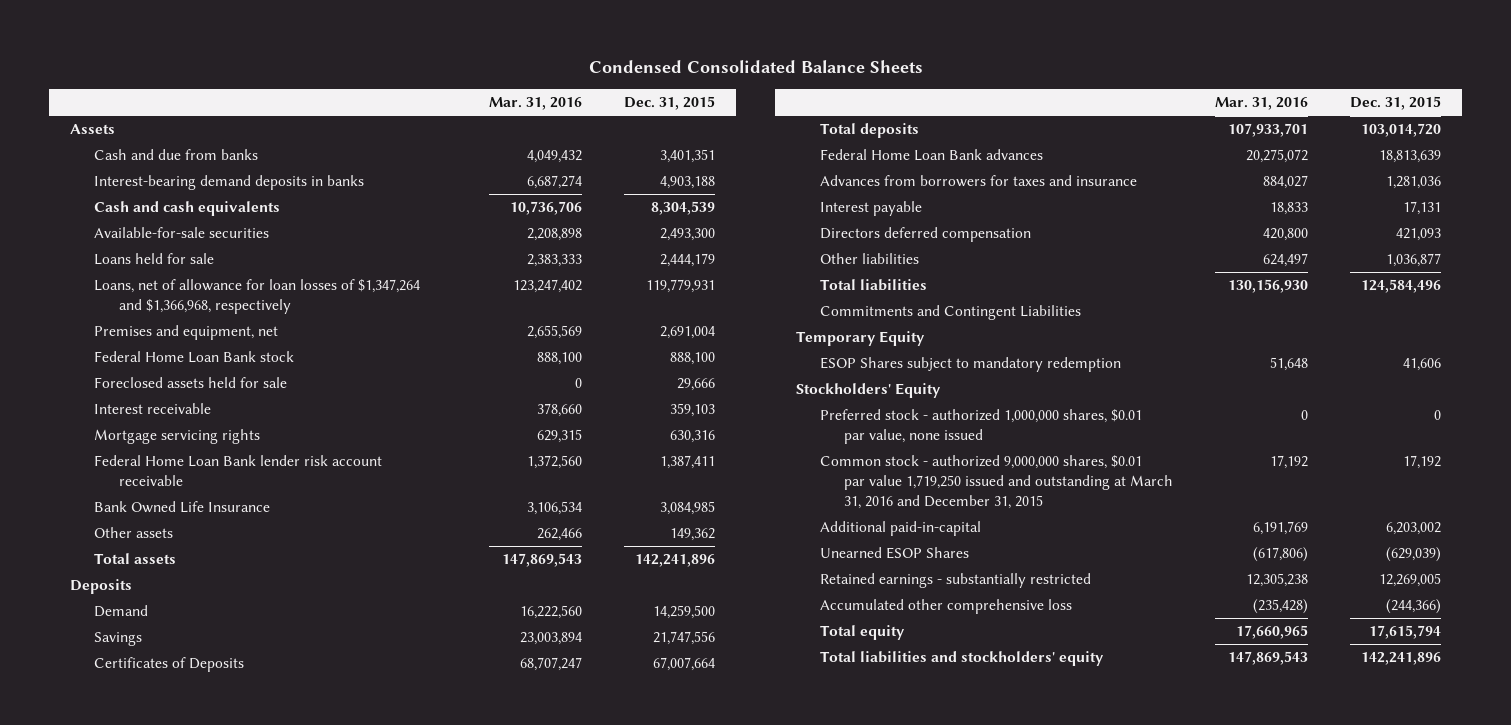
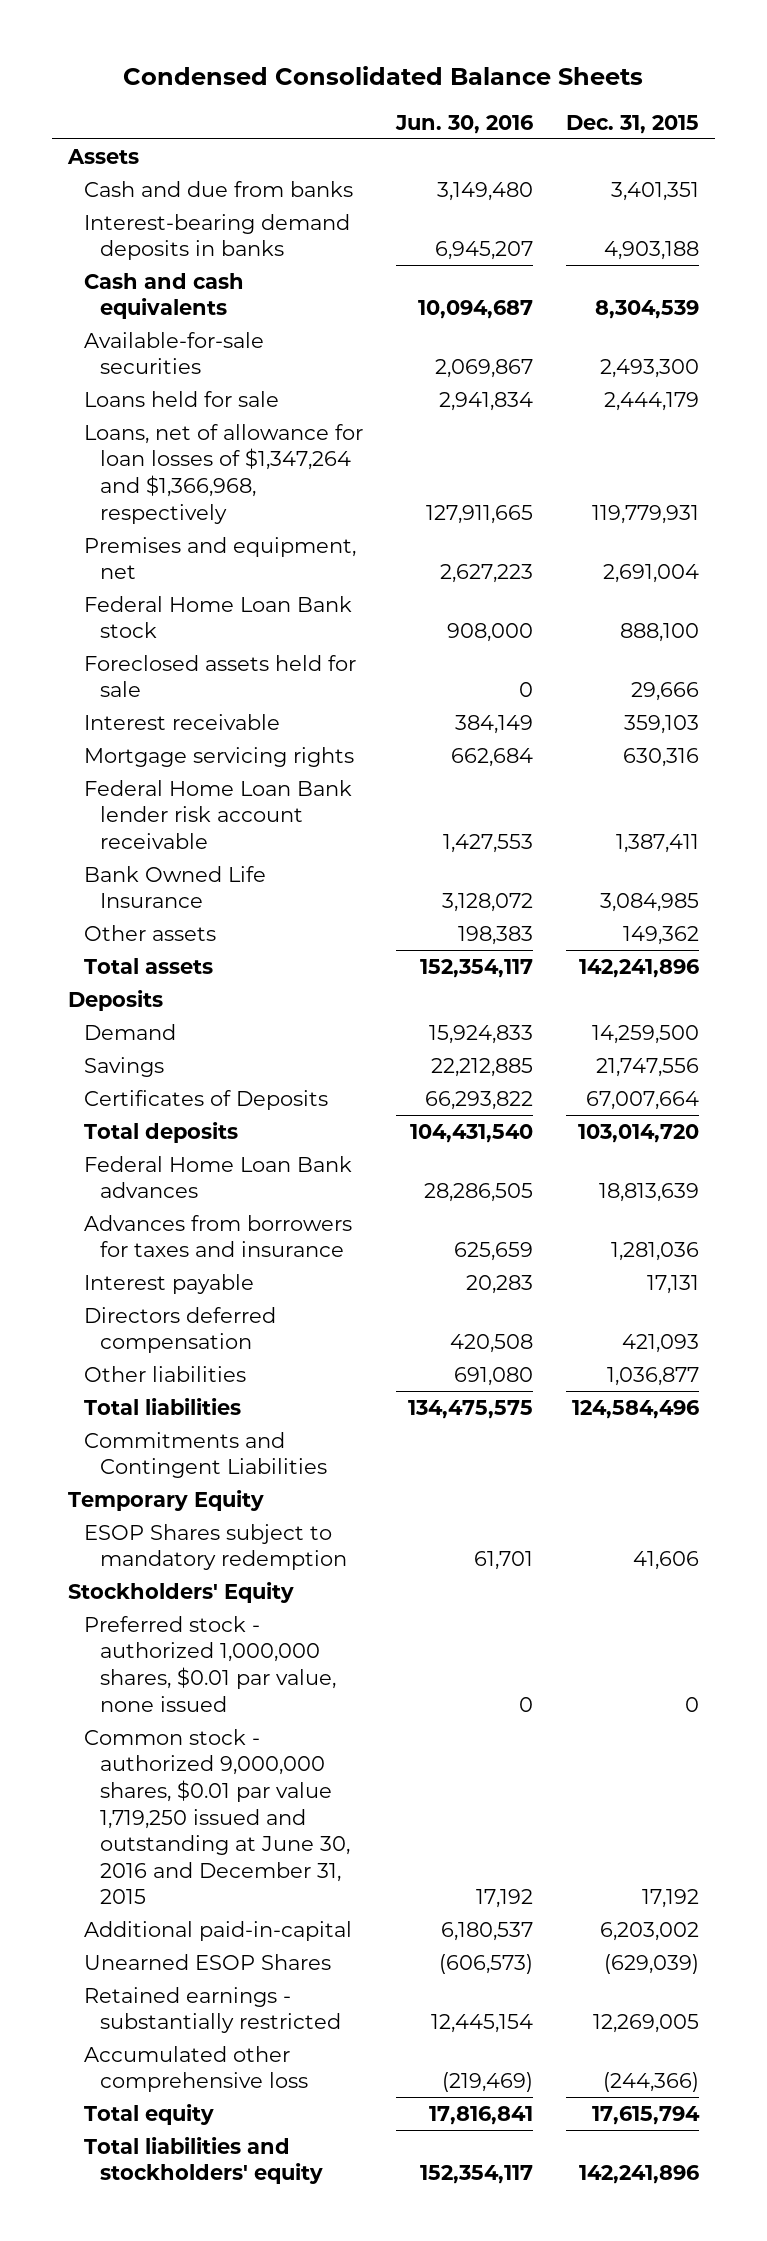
- | Mar. 31, 2016 | Dec. 31, 2015
+ | Jun. 30, 2016 | Dec. 31, 2015
- Common stock - authorized 9,000,000 shares, $0.01 par value 1,719,250 issued and outstanding at March 31, 2016 and December 31, 2015 | 17,192 | 17,192
+ Common stock - authorized 9,000,000 shares, $0.01 par value 1,719,250 issued and outstanding at June 30, 2016 and December 31, 2015 | 17,192 | 17,192

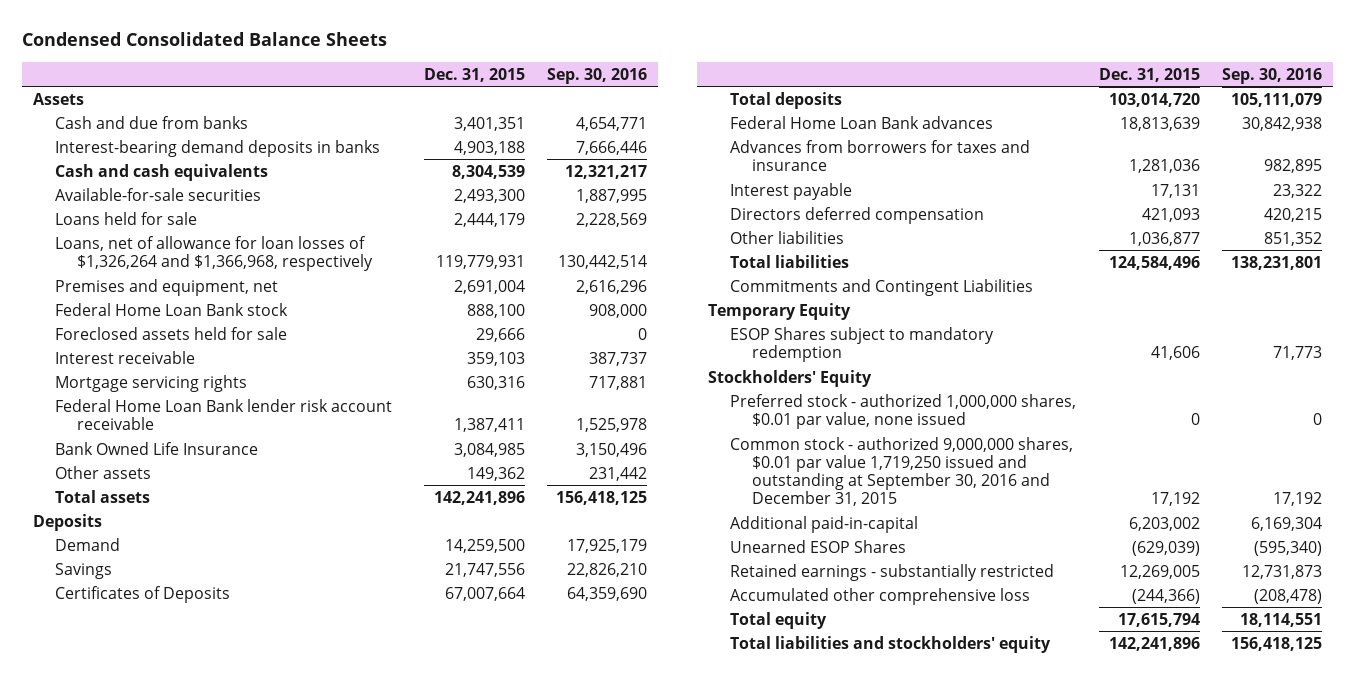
- | Jun. 30, 2016 | Dec. 31, 2015
+ | Dec. 31, 2015 | Sep. 30, 2016
- Loans, net of allowance for loan losses of $1,347,264 and $1,366,968, respectively | 127,911,665 | 119,779,931
+ Loans, net of allowance for loan losses of $1,326,264 and $1,366,968, respectively | 119,779,931 | 130,442,514
- Common stock - authorized 9,000,000 shares, $0.01 par value 1,719,250 issued and outstanding at June 30, 2016 and December 31, 2015 | 17,192 | 17,192
+ Common stock - authorized 9,000,000 shares, $0.01 par value 1,719,250 issued and outstanding at September 30, 2016 and December 31, 2015 | 17,192 | 17,192

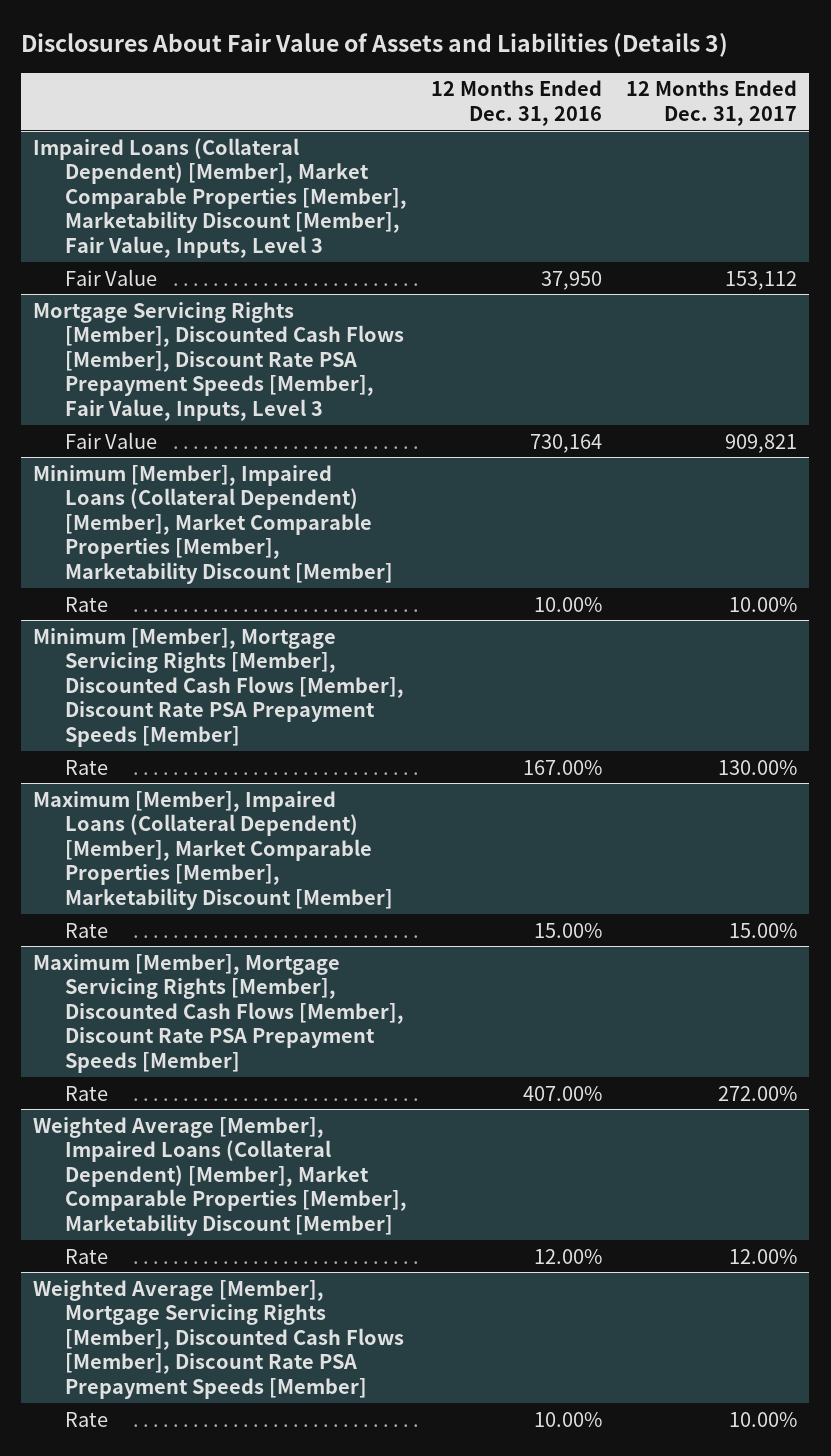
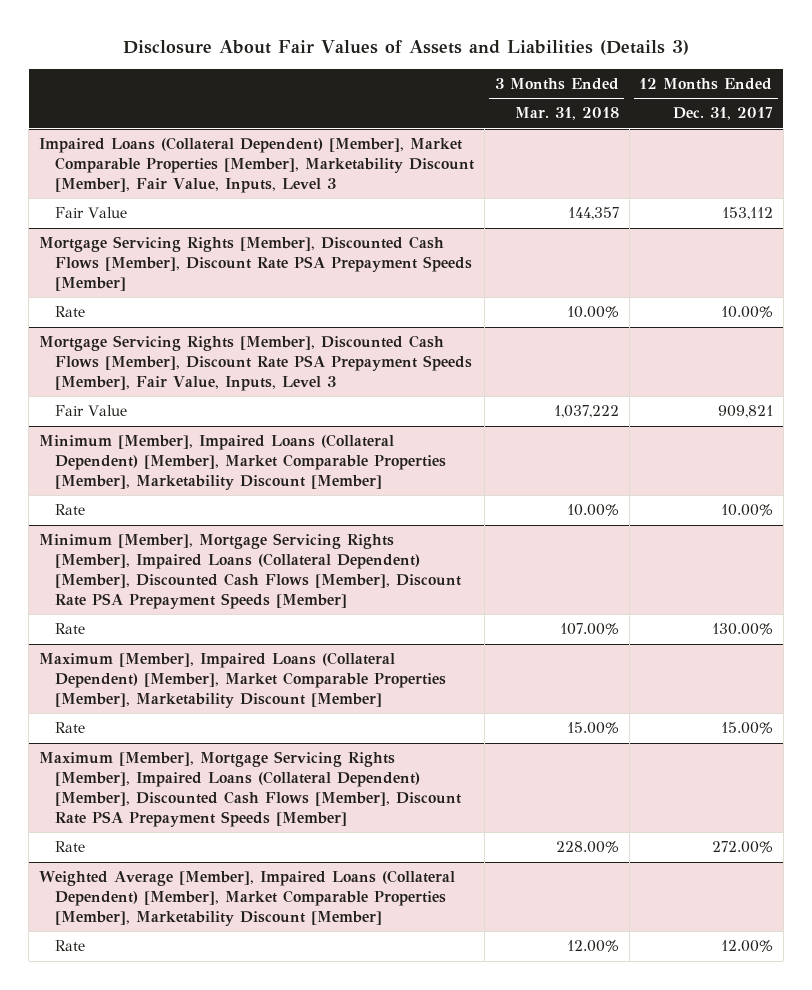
- Disclosures About Fair Value of Assets and Liabilities (Details 3)
+ Disclosure About Fair Values of Assets and Liabilities (Details 3)
- | 12 Months Ended Dec. 31, 2016 | 12 Months Ended Dec. 31, 2017
+ | 3 Months Ended Mar. 31, 2018 | 12 Months Ended Dec. 31, 2017
+ Mortgage Servicing Rights [Member], Discounted Cash Flows [Member], Discount Rate PSA Prepayment Speeds [Member]
+ Rate | 10.00% | 10.00%
- Minimum [Member], Mortgage Servicing Rights [Member], Discounted Cash Flows [Member], Discount Rate PSA Prepayment Speeds [Member]
+ Minimum [Member], Mortgage Servicing Rights [Member], Impaired Loans (Collateral Dependent) [Member], Discounted Cash Flows [Member], Discount Rate PSA Prepayment Speeds [Member]
- Maximum [Member], Mortgage Servicing Rights [Member], Discounted Cash Flows [Member], Discount Rate PSA Prepayment Speeds [Member]
+ Maximum [Member], Mortgage Servicing Rights [Member], Impaired Loans (Collateral Dependent) [Member], Discounted Cash Flows [Member], Discount Rate PSA Prepayment Speeds [Member]
- Weighted Average [Member], Mortgage Servicing Rights [Member], Discounted Cash Flows [Member], Discount Rate PSA Prepayment Speeds [Member]
- Rate | 10.00% | 10.00%

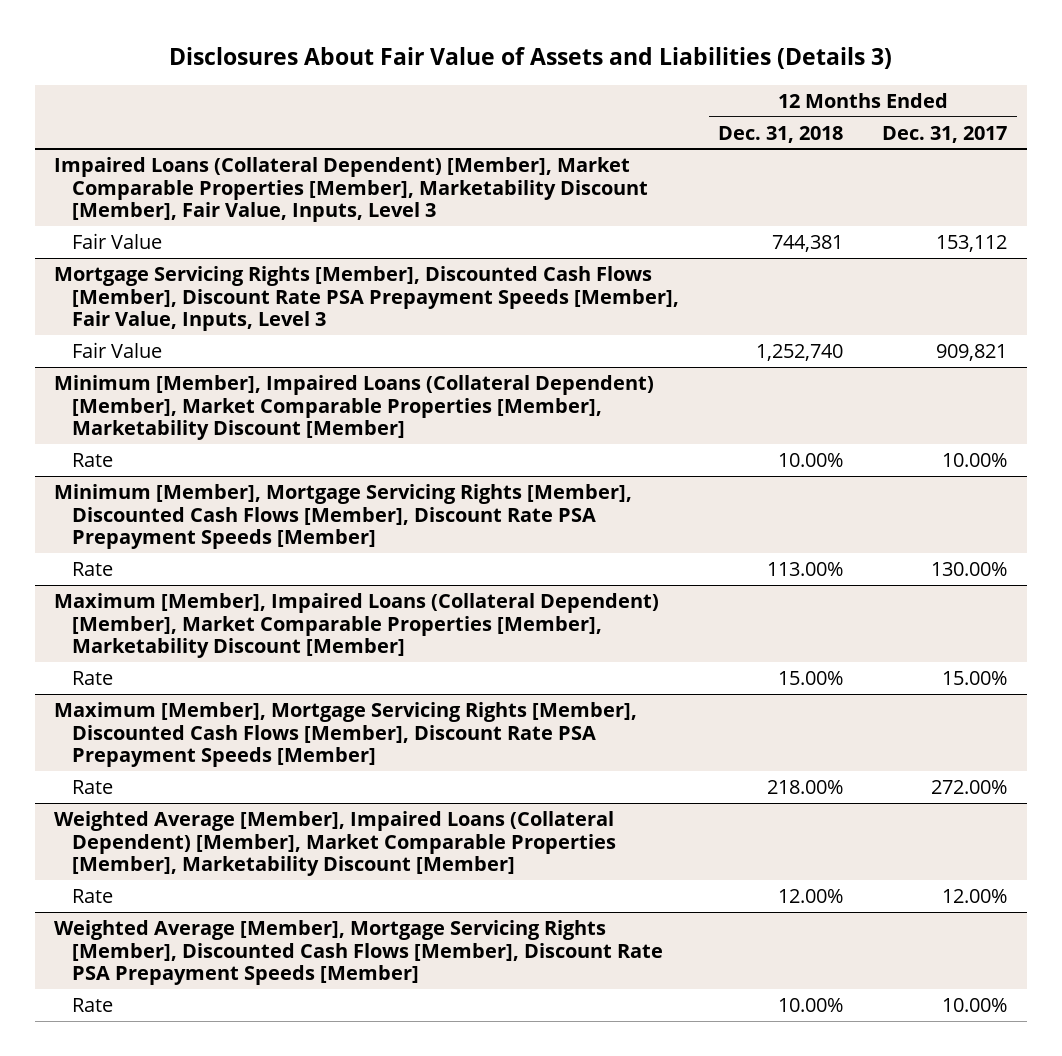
- Disclosure About Fair Values of Assets and Liabilities (Details 3)
+ Disclosures About Fair Value of Assets and Liabilities (Details 3)
- | 3 Months Ended Mar. 31, 2018 | 12 Months Ended Dec. 31, 2017
+ | 12 Months Ended Dec. 31, 2018 | 12 Months Ended Dec. 31, 2017
- Mortgage Servicing Rights [Member], Discounted Cash Flows [Member], Discount Rate PSA Prepayment Speeds [Member]
- Rate | 10.00% | 10.00%
- Minimum [Member], Mortgage Servicing Rights [Member], Impaired Loans (Collateral Dependent) [Member], Discounted Cash Flows [Member], Discount Rate PSA Prepayment Speeds [Member]
+ Minimum [Member], Mortgage Servicing Rights [Member], Discounted Cash Flows [Member], Discount Rate PSA Prepayment Speeds [Member]
- Maximum [Member], Mortgage Servicing Rights [Member], Impaired Loans (Collateral Dependent) [Member], Discounted Cash Flows [Member], Discount Rate PSA Prepayment Speeds [Member]
+ Maximum [Member], Mortgage Servicing Rights [Member], Discounted Cash Flows [Member], Discount Rate PSA Prepayment Speeds [Member]
+ Weighted Average [Member], Mortgage Servicing Rights [Member], Discounted Cash Flows [Member], Discount Rate PSA Prepayment Speeds [Member]
+ Rate | 10.00% | 10.00%

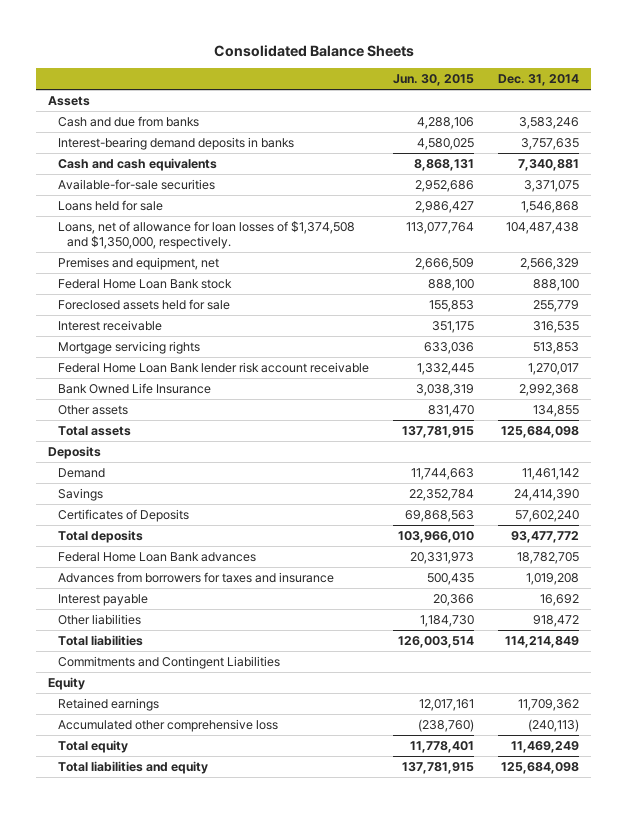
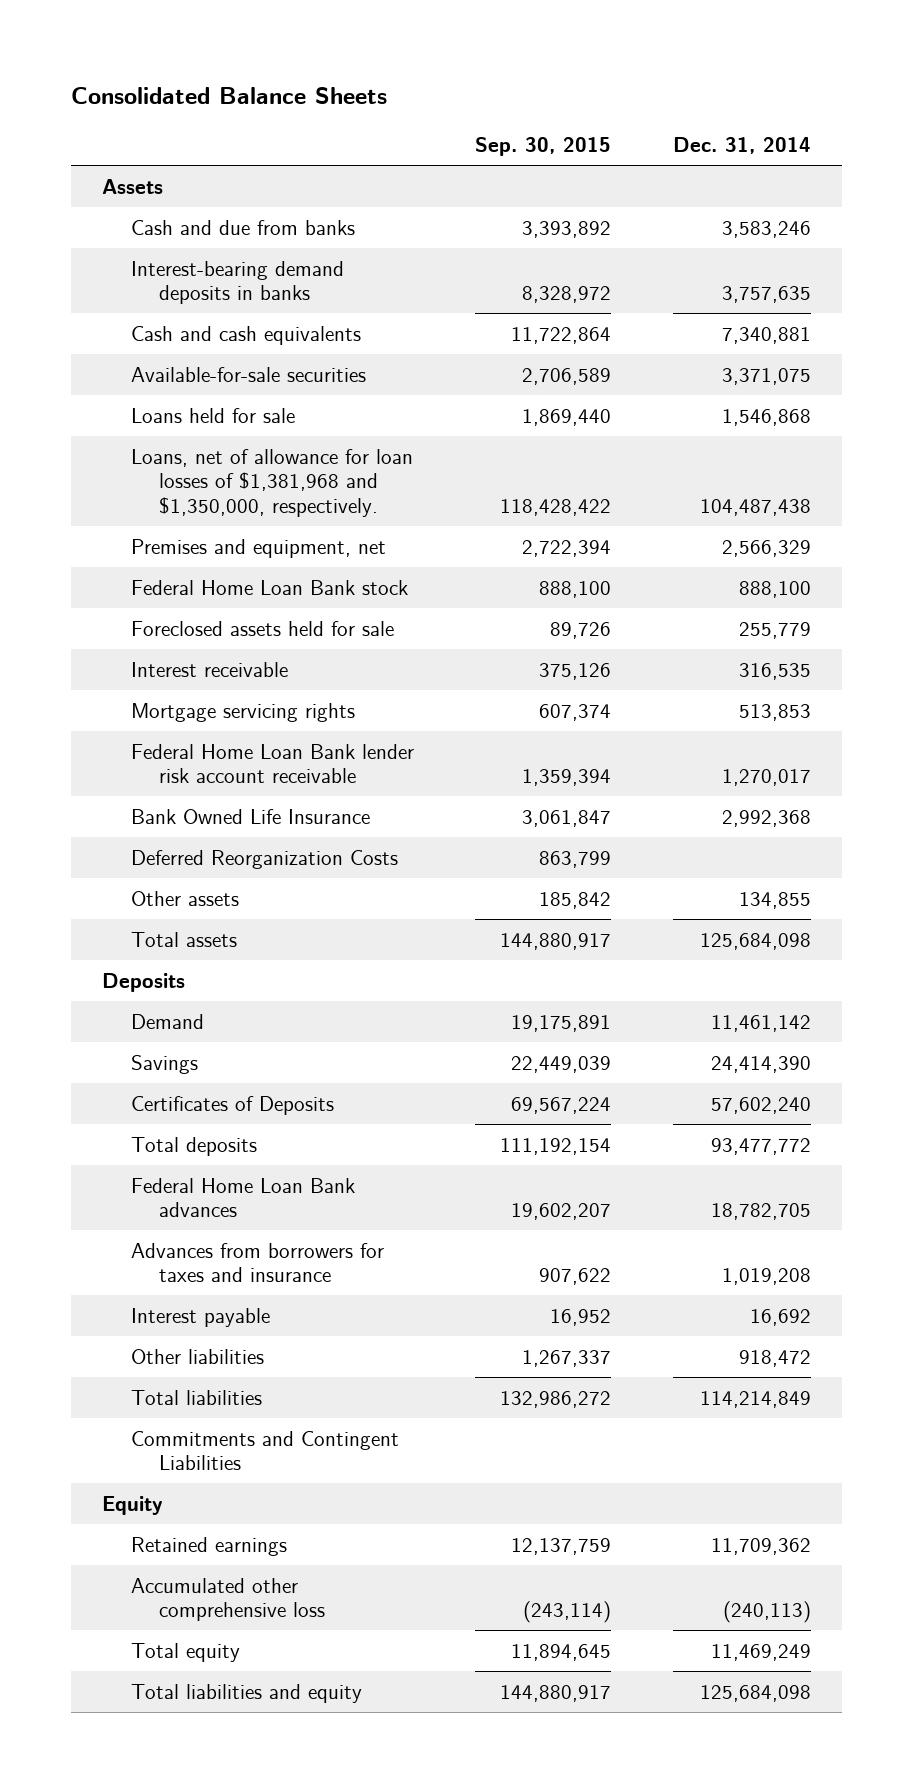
- | Jun. 30, 2015 | Dec. 31, 2014
+ | Sep. 30, 2015 | Dec. 31, 2014
- Loans, net of allowance for loan losses of $1,374,508 and $1,350,000, respectively. | 113,077,764 | 104,487,438
+ Loans, net of allowance for loan losses of $1,381,968 and $1,350,000, respectively. | 118,428,422 | 104,487,438
+ Deferred Reorganization Costs | 863,799 |

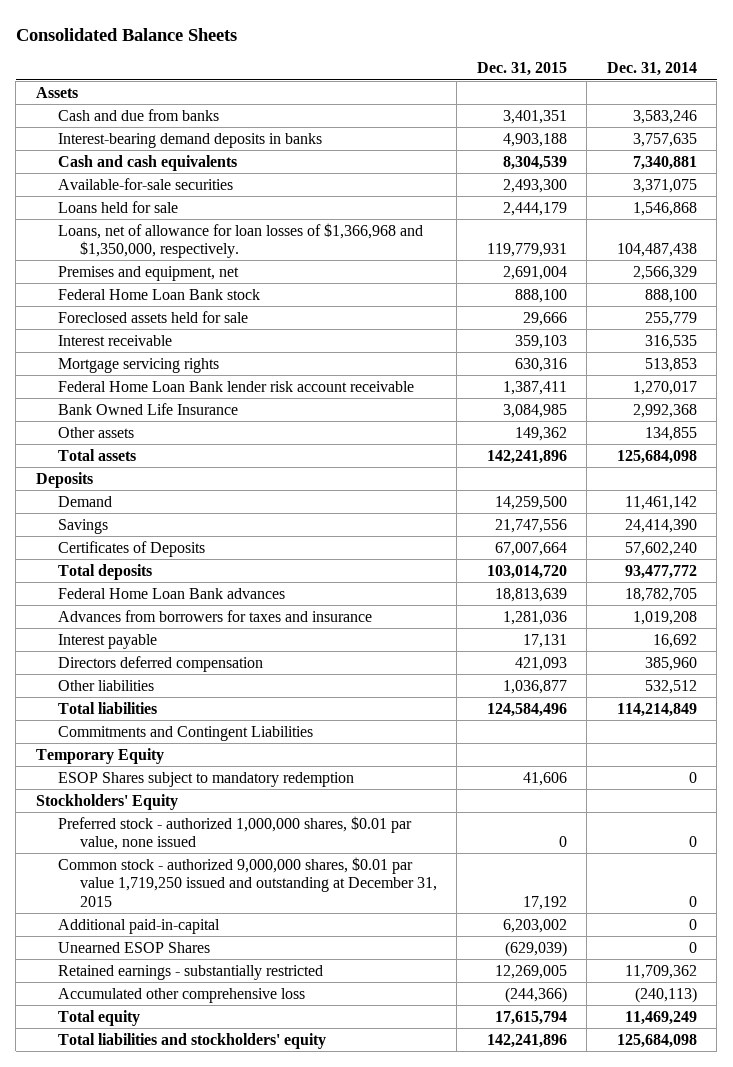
- | Sep. 30, 2015 | Dec. 31, 2014
+ | Dec. 31, 2015 | Dec. 31, 2014
- Loans, net of allowance for loan losses of $1,381,968 and $1,350,000, respectively. | 118,428,422 | 104,487,438
+ Loans, net of allowance for loan losses of $1,366,968 and $1,350,000, respectively. | 119,779,931 | 104,487,438
- Deferred Reorganization Costs | 863,799 |
- Other liabilities | 1,267,337 | 918,472
+ Directors deferred compensation | 421,093 | 385,960
+ Other liabilities | 1,036,877 | 532,512
- Equity
- Retained earnings | 12,137,759 | 11,709,362
+ Temporary Equity
+ ESOP Shares subject to mandatory redemption | 41,606 | 0
+ Stockholders' Equity
+ Preferred stock - authorized 1,000,000 shares, $0.01 par value, none issued | 0 | 0
+ Common stock - authorized 9,000,000 shares, $0.01 par value 1,719,250 issued and outstanding at December 31, 2015 | 17,192 | 0
+ Additional paid-in-capital | 6,203,002 | 0
+ Unearned ESOP Shares | (629,039) | 0
+ Retained earnings - substantially restricted | 12,269,005 | 11,709,362
- Total liabilities and equity | 144,880,917 | 125,684,098
+ Total liabilities and stockholders' equity | 142,241,896 | 125,684,098

